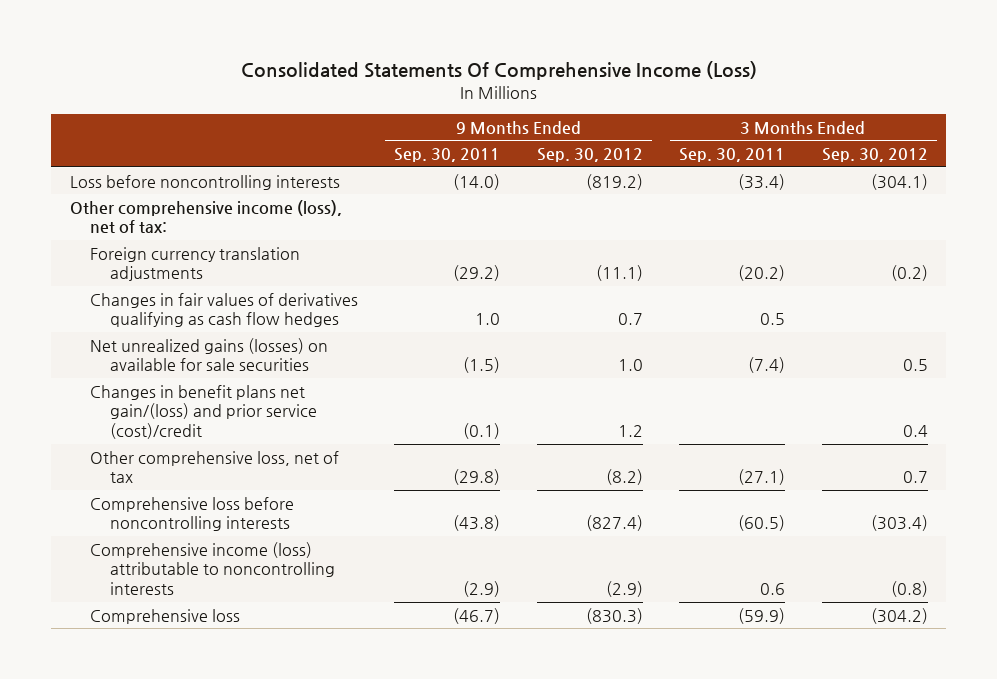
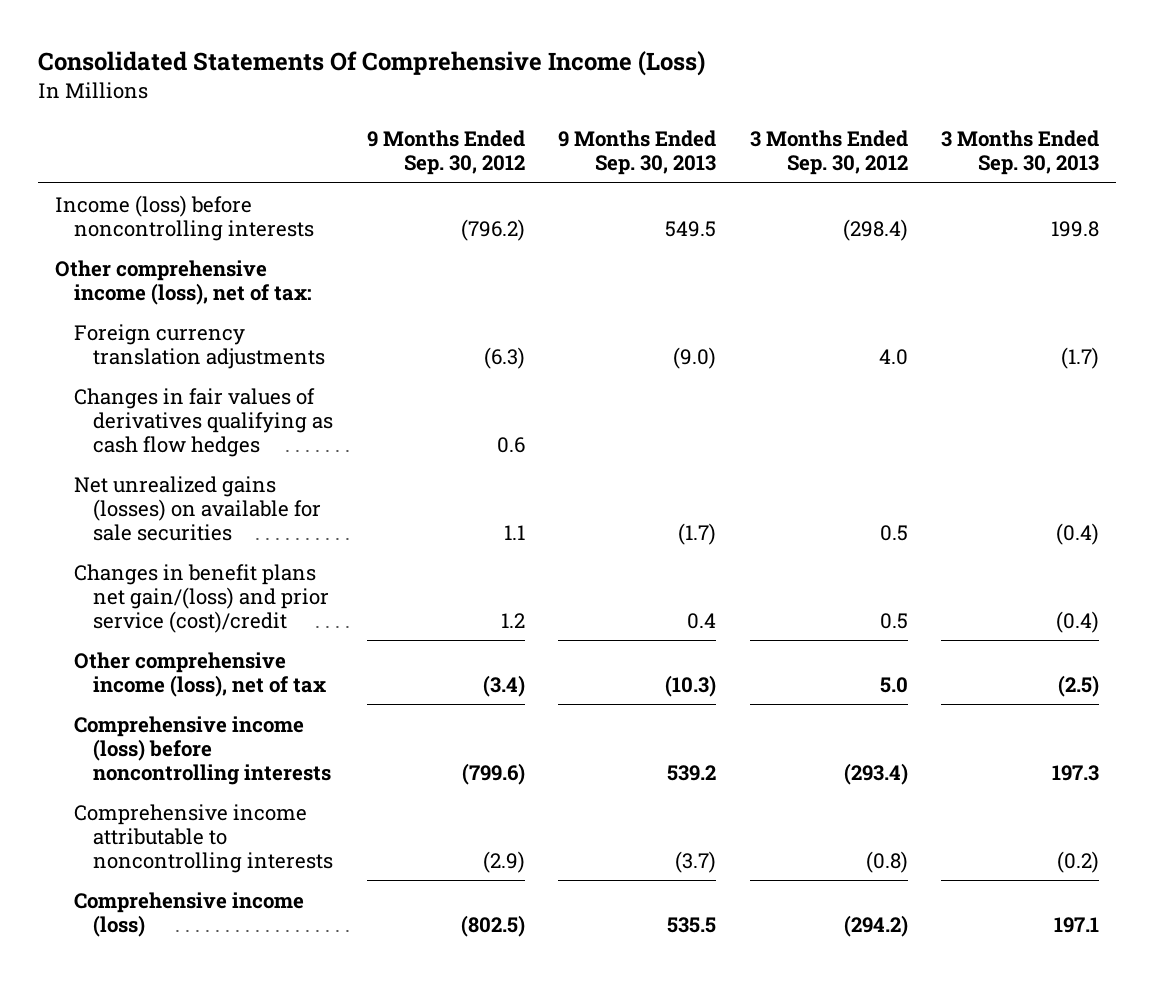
- | 9 Months Ended Sep. 30, 2011 | 9 Months Ended Sep. 30, 2012 | 3 Months Ended Sep. 30, 2011 | 3 Months Ended Sep. 30, 2012
+ | 9 Months Ended Sep. 30, 2012 | 9 Months Ended Sep. 30, 2013 | 3 Months Ended Sep. 30, 2012 | 3 Months Ended Sep. 30, 2013
- Loss before noncontrolling interests | (14.0) | (819.2) | (33.4) | (304.1)
+ Income (loss) before noncontrolling interests | (796.2) | 549.5 | (298.4) | 199.8
- Foreign currency translation adjustments | (29.2) | (11.1) | (20.2) | (0.2)
- Changes in fair values of derivatives qualifying as cash flow hedges | 1.0 | 0.7 | 0.5 |
- Net unrealized gains (losses) on available for sale securities | (1.5) | 1.0 | (7.4) | 0.5
- Changes in benefit plans net gain/(loss) and prior service (cost)/credit | (0.1) | 1.2 | | 0.4
- Other comprehensive loss, net of tax | (29.8) | (8.2) | (27.1) | 0.7
- Comprehensive loss before noncontrolling interests | (43.8) | (827.4) | (60.5) | (303.4)
- Comprehensive income (loss) attributable to noncontrolling interests | (2.9) | (2.9) | 0.6 | (0.8)
- Comprehensive loss | (46.7) | (830.3) | (59.9) | (304.2)
+ Foreign currency translation adjustments | (6.3) | (9.0) | 4.0 | (1.7)
+ Changes in fair values of derivatives qualifying as cash flow hedges | 0.6 | | |
+ Net unrealized gains (losses) on available for sale securities | 1.1 | (1.7) | 0.5 | (0.4)
+ Changes in benefit plans net gain/(loss) and prior service (cost)/credit | 1.2 | 0.4 | 0.5 | (0.4)
+ Other comprehensive income (loss), net of tax | (3.4) | (10.3) | 5.0 | (2.5)
+ Comprehensive income (loss) before noncontrolling interests | (799.6) | 539.2 | (293.4) | 197.3
+ Comprehensive income attributable to noncontrolling interests | (2.9) | (3.7) | (0.8) | (0.2)
+ Comprehensive income (loss) | (802.5) | 535.5 | (294.2) | 197.1

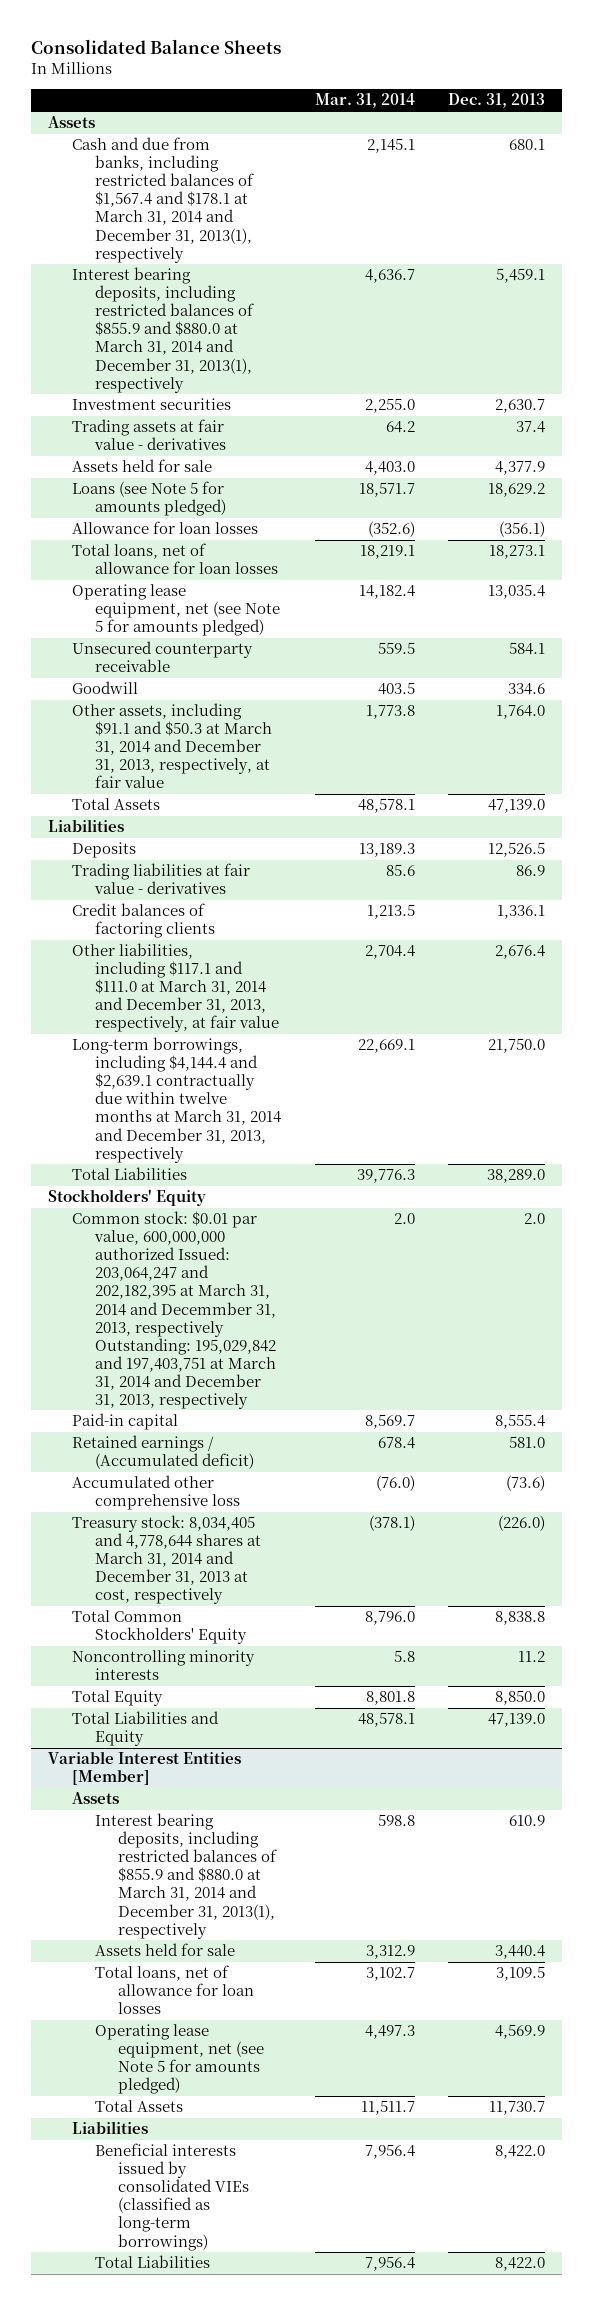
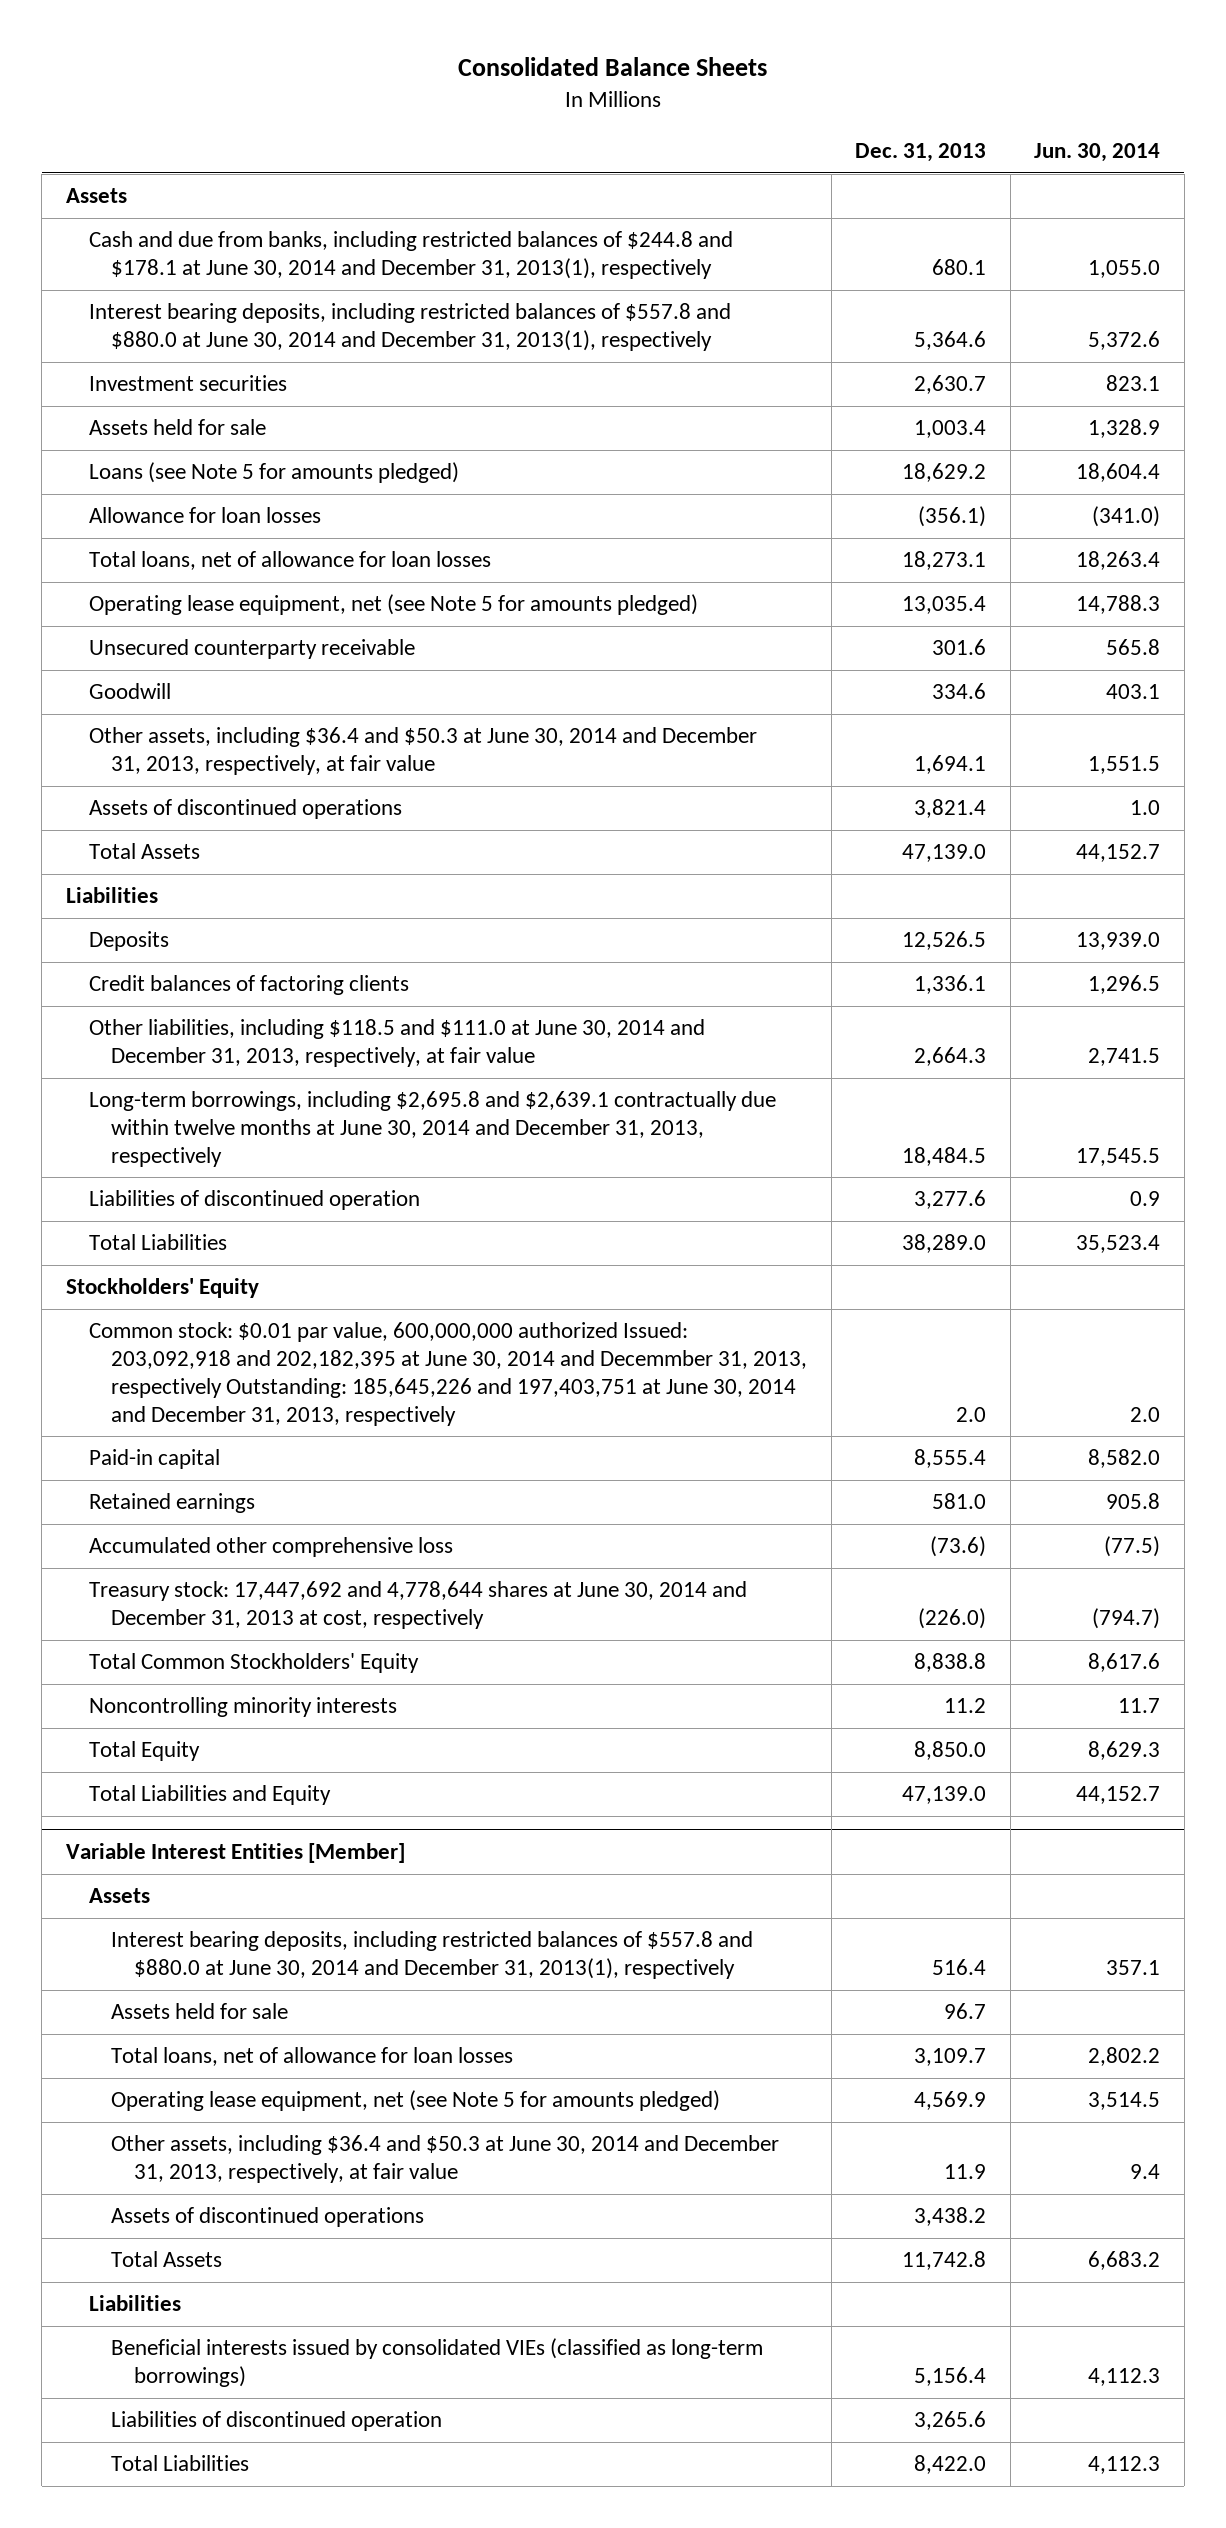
- | Mar. 31, 2014 | Dec. 31, 2013
+ | Dec. 31, 2013 | Jun. 30, 2014
- Cash and due from banks, including restricted balances of $1,567.4 and $178.1 at March 31, 2014 and December 31, 2013(1), respectively | 2,145.1 | 680.1
- Interest bearing deposits, including restricted balances of $855.9 and $880.0 at March 31, 2014 and December 31, 2013(1), respectively | 4,636.7 | 5,459.1
+ Cash and due from banks, including restricted balances of $244.8 and $178.1 at June 30, 2014 and December 31, 2013(1), respectively | 680.1 | 1,055.0
+ Interest bearing deposits, including restricted balances of $557.8 and $880.0 at June 30, 2014 and December 31, 2013(1), respectively | 5,364.6 | 5,372.6
- Trading assets at fair value - derivatives | 64.2 | 37.4
- Assets held for sale | 4,403.0 | 4,377.9
+ Assets held for sale | 1,003.4 | 1,328.9
- Unsecured counterparty receivable | 559.5 | 584.1
+ Unsecured counterparty receivable | 301.6 | 565.8
- Other assets, including $91.1 and $50.3 at March 31, 2014 and December 31, 2013, respectively, at fair value | 1,773.8 | 1,764.0
+ Other assets, including $36.4 and $50.3 at June 30, 2014 and December 31, 2013, respectively, at fair value | 1,694.1 | 1,551.5
+ Assets of discontinued operations | 3,821.4 | 1.0
- Trading liabilities at fair value - derivatives | 85.6 | 86.9
- Other liabilities, including $117.1 and $111.0 at March 31, 2014 and December 31, 2013, respectively, at fair value | 2,704.4 | 2,676.4
- Long-term borrowings, including $4,144.4 and $2,639.1 contractually due within twelve months at March 31, 2014 and December 31, 2013, respectively | 22,669.1 | 21,750.0
+ Other liabilities, including $118.5 and $111.0 at June 30, 2014 and December 31, 2013, respectively, at fair value | 2,664.3 | 2,741.5
+ Long-term borrowings, including $2,695.8 and $2,639.1 contractually due within twelve months at June 30, 2014 and December 31, 2013, respectively | 18,484.5 | 17,545.5
+ Liabilities of discontinued operation | 3,277.6 | 0.9
- Common stock: $0.01 par value, 600,000,000 authorized Issued: 203,064,247 and 202,182,395 at March 31, 2014 and Decemmber 31, 2013, respectively Outstanding: 195,029,842 and 197,403,751 at March 31, 2014 and December 31, 2013, respectively | 2.0 | 2.0
+ Common stock: $0.01 par value, 600,000,000 authorized Issued: 203,092,918 and 202,182,395 at June 30, 2014 and Decemmber 31, 2013, respectively Outstanding: 185,645,226 and 197,403,751 at June 30, 2014 and December 31, 2013, respectively | 2.0 | 2.0
- Retained earnings / (Accumulated deficit) | 678.4 | 581.0
+ Retained earnings | 581.0 | 905.8
- Treasury stock: 8,034,405 and 4,778,644 shares at March 31, 2014 and December 31, 2013 at cost, respectively | (378.1) | (226.0)
+ Treasury stock: 17,447,692 and 4,778,644 shares at June 30, 2014 and December 31, 2013 at cost, respectively | (226.0) | (794.7)
@ Variable Interest Entities [Member]
- Interest bearing deposits, including restricted balances of $855.9 and $880.0 at March 31, 2014 and December 31, 2013(1), respectively | 598.8 | 610.9
- Assets held for sale | 3,312.9 | 3,440.4
- Total loans, net of allowance for loan losses | 3,102.7 | 3,109.5
+ Interest bearing deposits, including restricted balances of $557.8 and $880.0 at June 30, 2014 and December 31, 2013(1), respectively | 516.4 | 357.1
+ Assets held for sale | 96.7 |
+ Total loans, net of allowance for loan losses | 3,109.7 | 2,802.2
- Total Assets | 11,511.7 | 11,730.7
+ Other assets, including $36.4 and $50.3 at June 30, 2014 and December 31, 2013, respectively, at fair value | 11.9 | 9.4
+ Assets of discontinued operations | 3,438.2 |
+ Total Assets | 11,742.8 | 6,683.2
- Beneficial interests issued by consolidated VIEs (classified as long-term borrowings) | 7,956.4 | 8,422.0
+ Beneficial interests issued by consolidated VIEs (classified as long-term borrowings) | 5,156.4 | 4,112.3
+ Liabilities of discontinued operation | 3,265.6 |

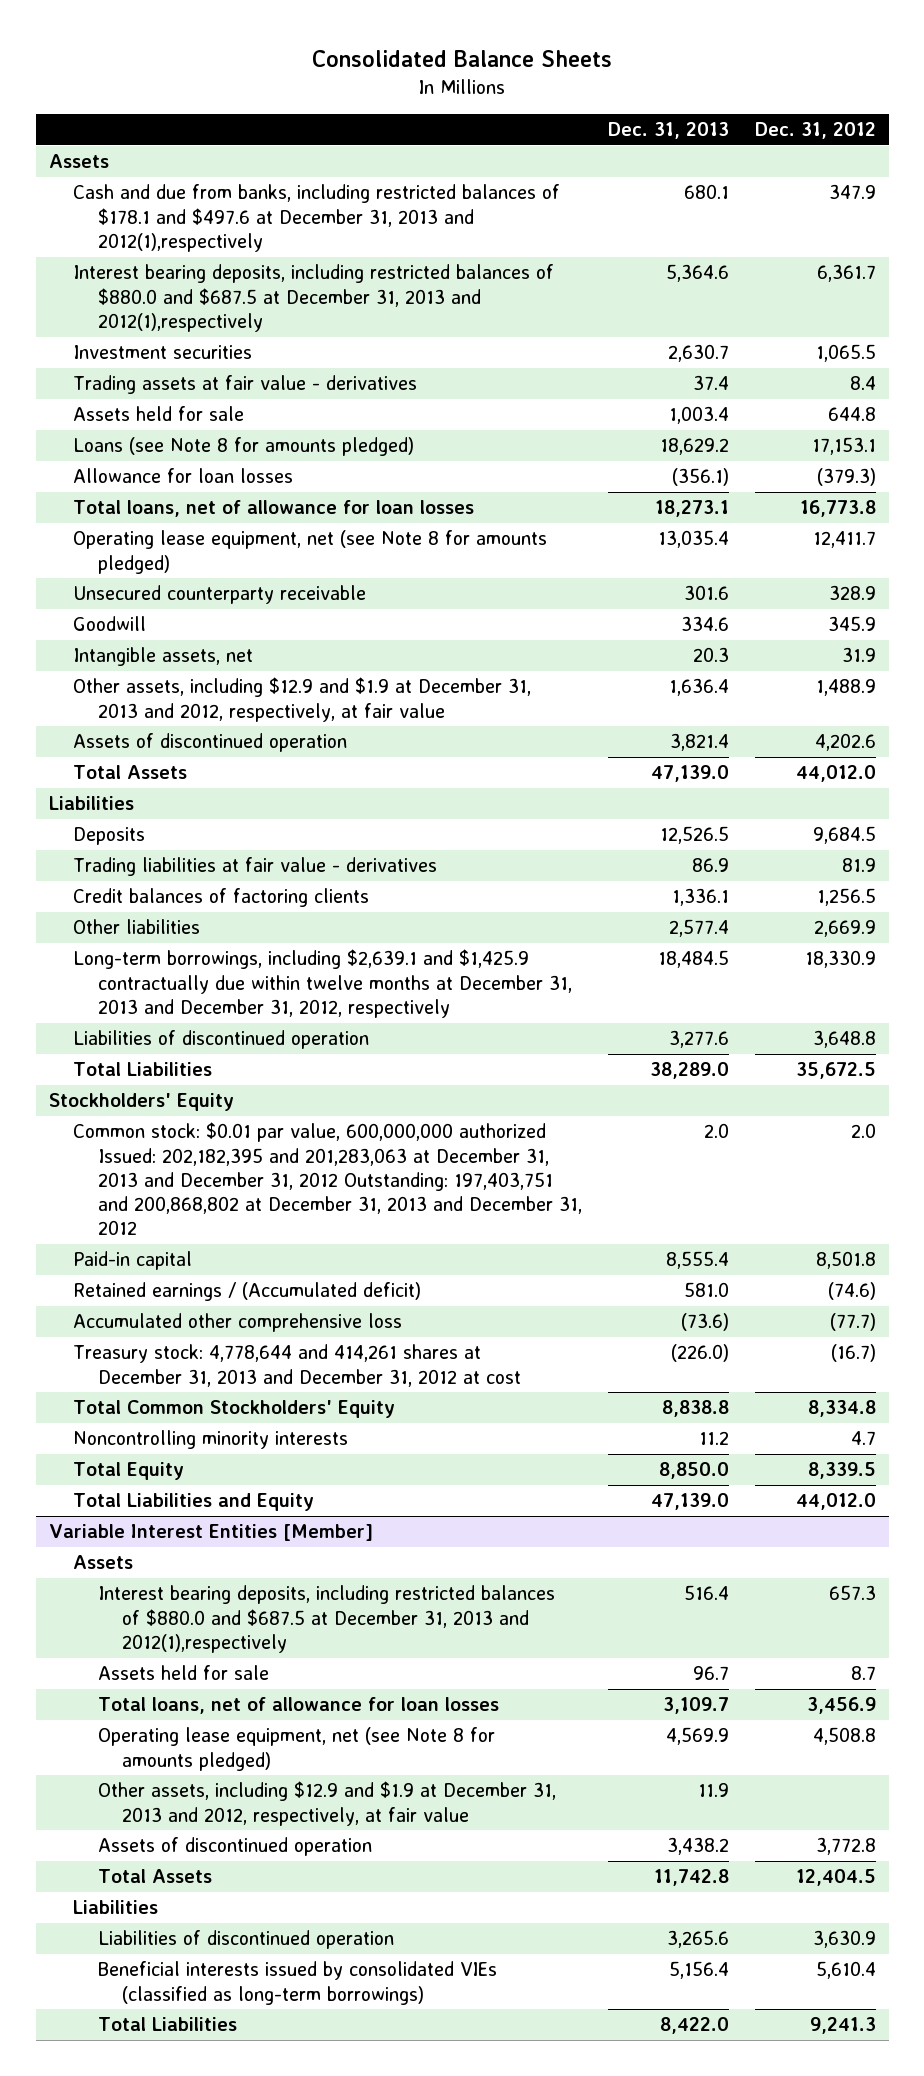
- | Dec. 31, 2013 | Jun. 30, 2014
+ | Dec. 31, 2013 | Dec. 31, 2012
- Cash and due from banks, including restricted balances of $244.8 and $178.1 at June 30, 2014 and December 31, 2013(1), respectively | 680.1 | 1,055.0
- Interest bearing deposits, including restricted balances of $557.8 and $880.0 at June 30, 2014 and December 31, 2013(1), respectively | 5,364.6 | 5,372.6
+ Cash and due from banks, including restricted balances of $178.1 and $497.6 at December 31, 2013 and 2012(1),respectively | 680.1 | 347.9
+ Interest bearing deposits, including restricted balances of $880.0 and $687.5 at December 31, 2013 and 2012(1),respectively | 5,364.6 | 6,361.7
+ Trading assets at fair value - derivatives | 37.4 | 8.4
- Loans (see Note 5 for amounts pledged) | 18,629.2 | 18,604.4
+ Loans (see Note 8 for amounts pledged) | 18,629.2 | 17,153.1
- Operating lease equipment, net (see Note 5 for amounts pledged) | 13,035.4 | 14,788.3
+ Operating lease equipment, net (see Note 8 for amounts pledged) | 13,035.4 | 12,411.7
- Other assets, including $36.4 and $50.3 at June 30, 2014 and December 31, 2013, respectively, at fair value | 1,694.1 | 1,551.5
- Assets of discontinued operations | 3,821.4 | 1.0
+ Intangible assets, net | 20.3 | 31.9
+ Other assets, including $12.9 and $1.9 at December 31, 2013 and 2012, respectively, at fair value | 1,636.4 | 1,488.9
+ Assets of discontinued operation | 3,821.4 | 4,202.6
+ Trading liabilities at fair value - derivatives | 86.9 | 81.9
- Other liabilities, including $118.5 and $111.0 at June 30, 2014 and December 31, 2013, respectively, at fair value | 2,664.3 | 2,741.5
- Long-term borrowings, including $2,695.8 and $2,639.1 contractually due within twelve months at June 30, 2014 and December 31, 2013, respectively | 18,484.5 | 17,545.5
+ Other liabilities | 2,577.4 | 2,669.9
+ Long-term borrowings, including $2,639.1 and $1,425.9 contractually due within twelve months at December 31, 2013 and December 31, 2012, respectively | 18,484.5 | 18,330.9
- Common stock: $0.01 par value, 600,000,000 authorized Issued: 203,092,918 and 202,182,395 at June 30, 2014 and Decemmber 31, 2013, respectively Outstanding: 185,645,226 and 197,403,751 at June 30, 2014 and December 31, 2013, respectively | 2.0 | 2.0
+ Common stock: $0.01 par value, 600,000,000 authorized Issued: 202,182,395 and 201,283,063 at December 31, 2013 and December 31, 2012 Outstanding: 197,403,751 and 200,868,802 at December 31, 2013 and December 31, 2012 | 2.0 | 2.0
- Retained earnings | 581.0 | 905.8
+ Retained earnings / (Accumulated deficit) | 581.0 | (74.6)
- Treasury stock: 17,447,692 and 4,778,644 shares at June 30, 2014 and December 31, 2013 at cost, respectively | (226.0) | (794.7)
+ Treasury stock: 4,778,644 and 414,261 shares at December 31, 2013 and December 31, 2012 at cost | (226.0) | (16.7)
@ Variable Interest Entities [Member]
- Interest bearing deposits, including restricted balances of $557.8 and $880.0 at June 30, 2014 and December 31, 2013(1), respectively | 516.4 | 357.1
+ Interest bearing deposits, including restricted balances of $880.0 and $687.5 at December 31, 2013 and 2012(1),respectively | 516.4 | 657.3
- Operating lease equipment, net (see Note 5 for amounts pledged) | 4,569.9 | 3,514.5
- Other assets, including $36.4 and $50.3 at June 30, 2014 and December 31, 2013, respectively, at fair value | 11.9 | 9.4
- Assets of discontinued operations | 3,438.2 |
+ Operating lease equipment, net (see Note 8 for amounts pledged) | 4,569.9 | 4,508.8
+ Other assets, including $12.9 and $1.9 at December 31, 2013 and 2012, respectively, at fair value | 11.9 |
+ Assets of discontinued operation | 3,438.2 | 3,772.8
moved down: Beneficial interests issued by consolidated VIEs (classified as long-term borrowings) | 5,156.4 | 5,610.4

